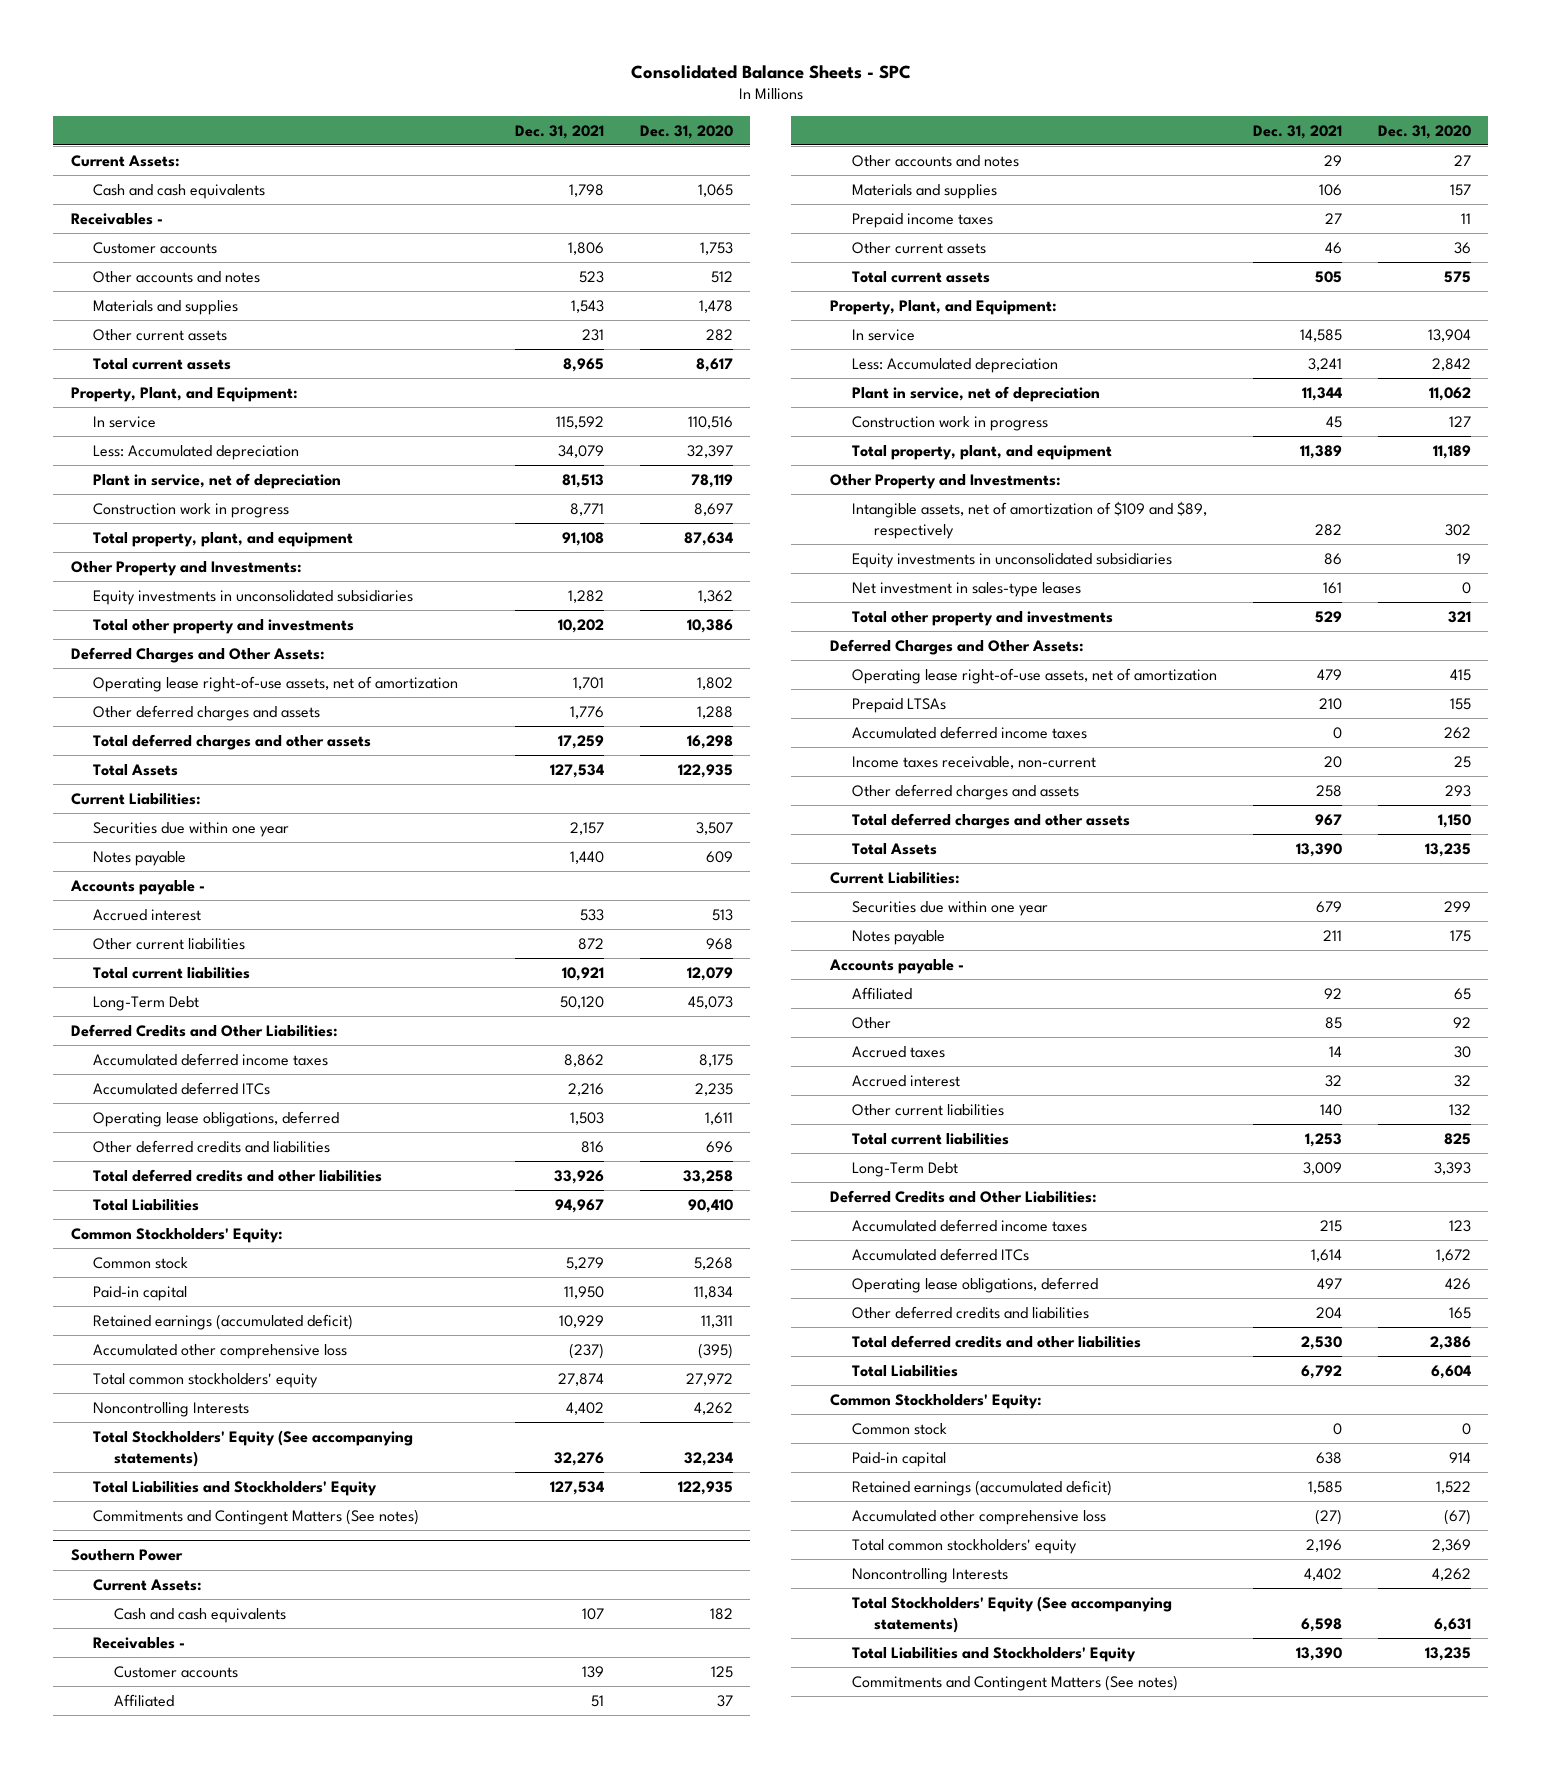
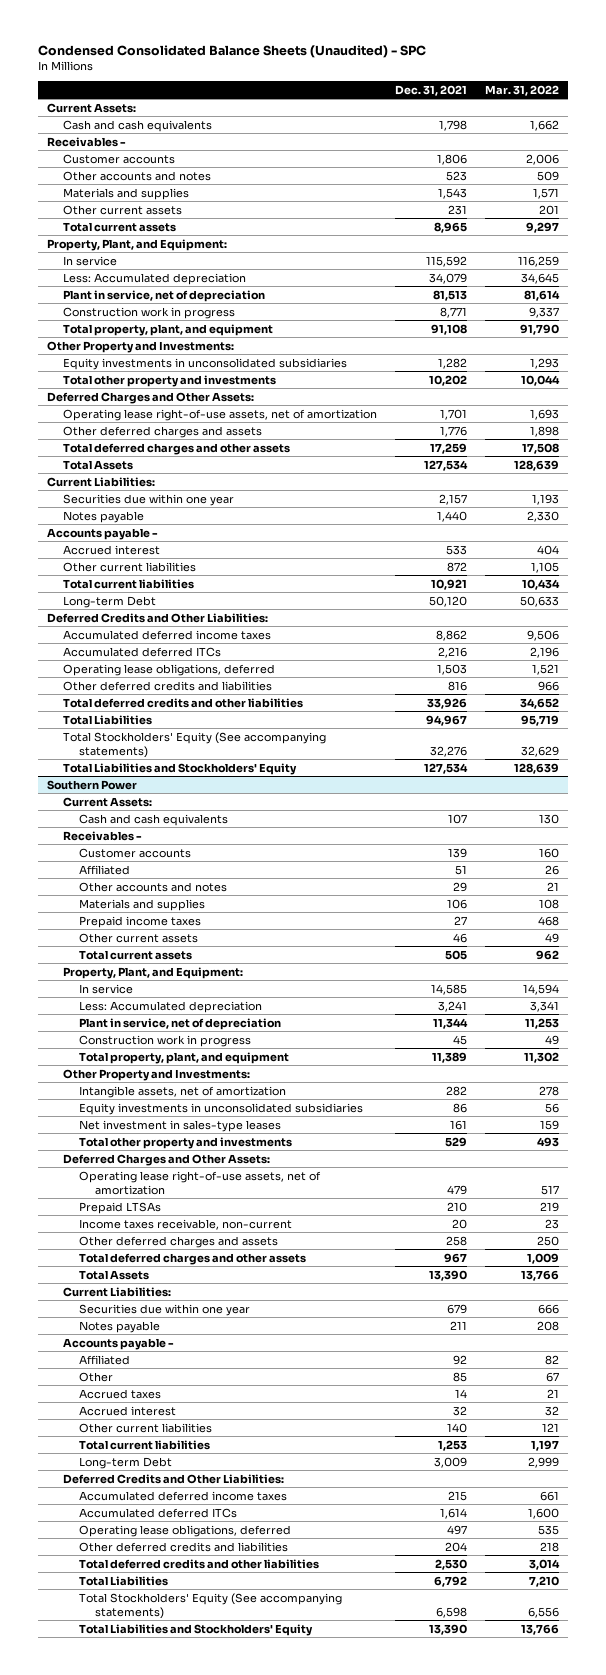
- Consolidated Balance Sheets - SPC
+ Condensed Consolidated Balance Sheets (Unaudited) - SPC
- | Dec. 31, 2021 | Dec. 31, 2020
+ | Dec. 31, 2021 | Mar. 31, 2022
- Long-Term Debt | 50,120 | 45,073
+ Long-term Debt | 50,120 | 50,633
- Common Stockholders' Equity:
- Common stock | 5,279 | 5,268
- Paid-in capital | 11,950 | 11,834
- Retained earnings (accumulated deficit) | 10,929 | 11,311
- Accumulated other comprehensive loss | (237) | (395)
- Total common stockholders' equity | 27,874 | 27,972
- Noncontrolling Interests | 4,402 | 4,262
- Commitments and Contingent Matters (See notes)
@ Southern Power
- Intangible assets, net of amortization of $109 and $89, respectively | 282 | 302
+ Intangible assets, net of amortization | 282 | 278
- Accumulated deferred income taxes | 0 | 262
- Long-Term Debt | 3,009 | 3,393
+ Long-term Debt | 3,009 | 2,999
- Common Stockholders' Equity:
- Common stock | 0 | 0
- Paid-in capital | 638 | 914
- Retained earnings (accumulated deficit) | 1,585 | 1,522
- Accumulated other comprehensive loss | (27) | (67)
- Total common stockholders' equity | 2,196 | 2,369
- Noncontrolling Interests | 4,402 | 4,262
- Commitments and Contingent Matters (See notes)

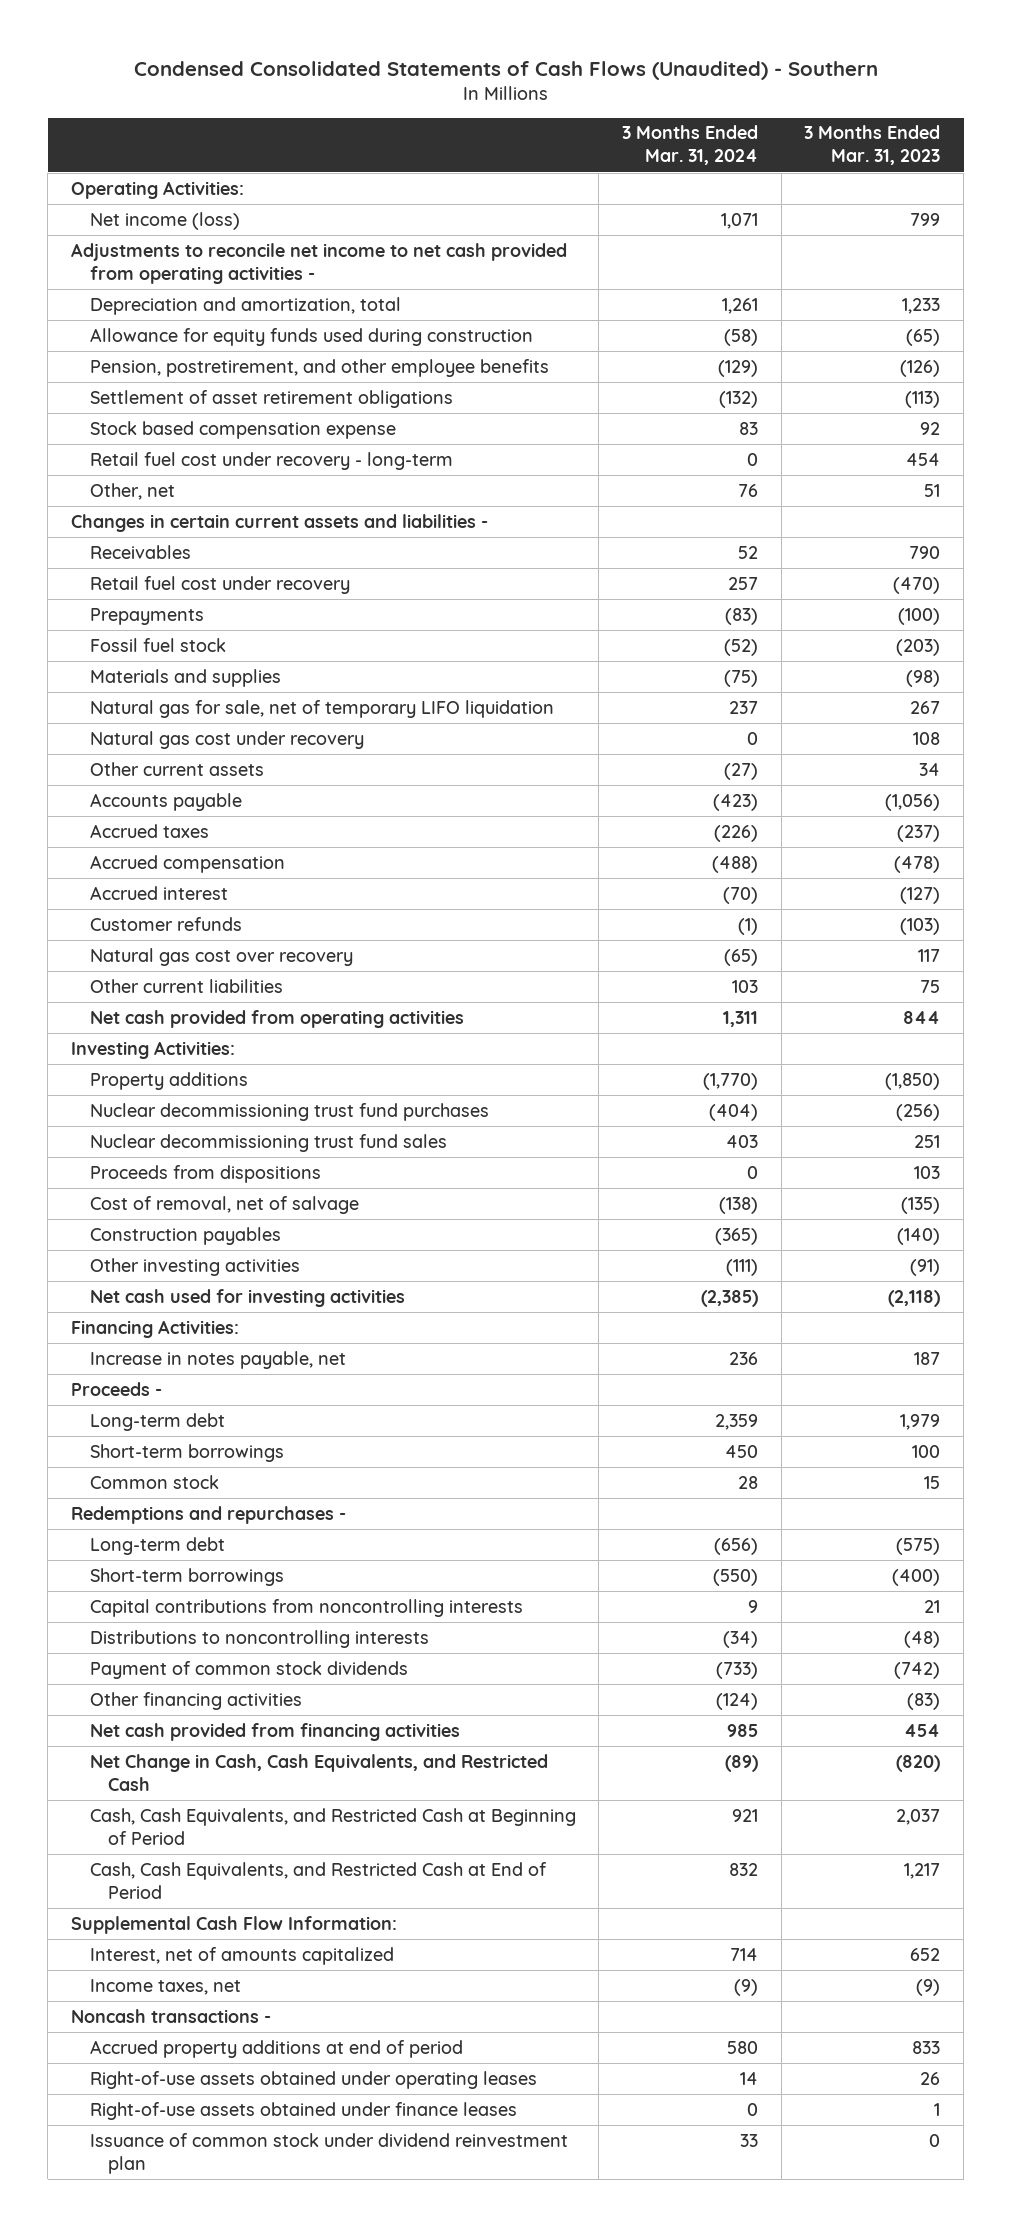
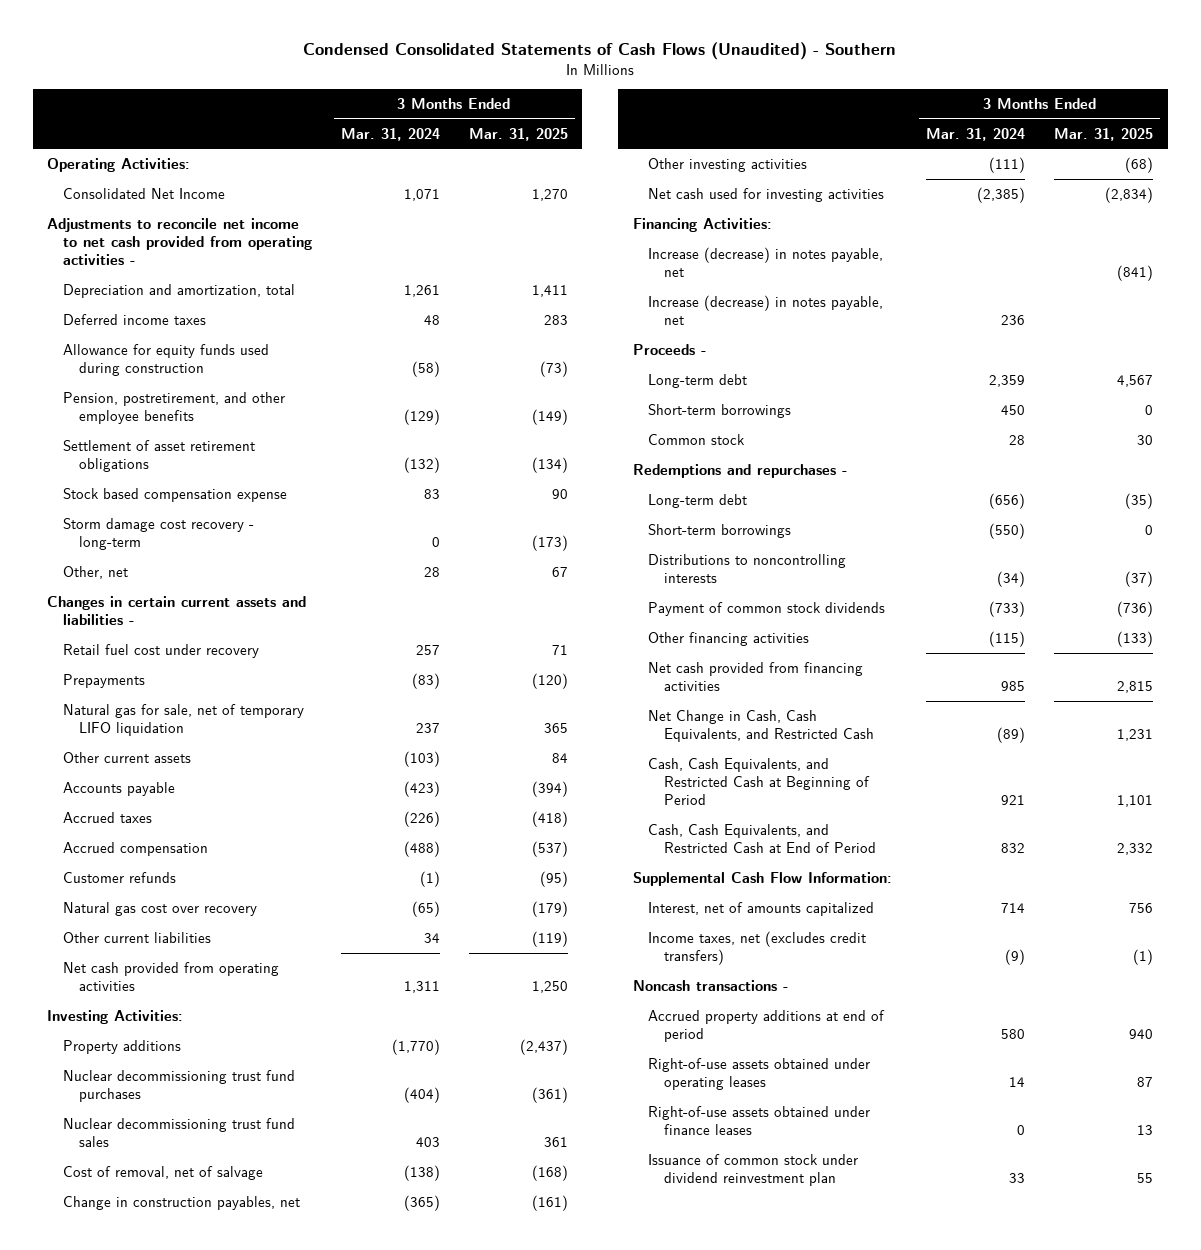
- | 3 Months Ended Mar. 31, 2024 | 3 Months Ended Mar. 31, 2023
+ | 3 Months Ended Mar. 31, 2024 | 3 Months Ended Mar. 31, 2025
- Net income (loss) | 1,071 | 799
+ Consolidated Net Income | 1,071 | 1,270
+ Deferred income taxes | 48 | 283
- Retail fuel cost under recovery - long-term | 0 | 454
- Other, net | 76 | 51
+ Storm damage cost recovery - long-term | 0 | (173)
+ Other, net | 28 | 67
- Receivables | 52 | 790
- Fossil fuel stock | (52) | (203)
- Materials and supplies | (75) | (98)
- Natural gas cost under recovery | 0 | 108
- Other current assets | (27) | 34
+ Other current assets | (103) | 84
- Accrued interest | (70) | (127)
- Other current liabilities | 103 | 75
+ Other current liabilities | 34 | (119)
- Proceeds from dispositions | 0 | 103
- Construction payables | (365) | (140)
+ Change in construction payables, net | (365) | (161)
- Increase in notes payable, net | 236 | 187
+ Increase (decrease) in notes payable, net | | (841)
+ Increase (decrease) in notes payable, net | 236 |
- Capital contributions from noncontrolling interests | 9 | 21
- Other financing activities | (124) | (83)
+ Other financing activities | (115) | (133)
- Income taxes, net | (9) | (9)
+ Income taxes, net (excludes credit transfers) | (9) | (1)

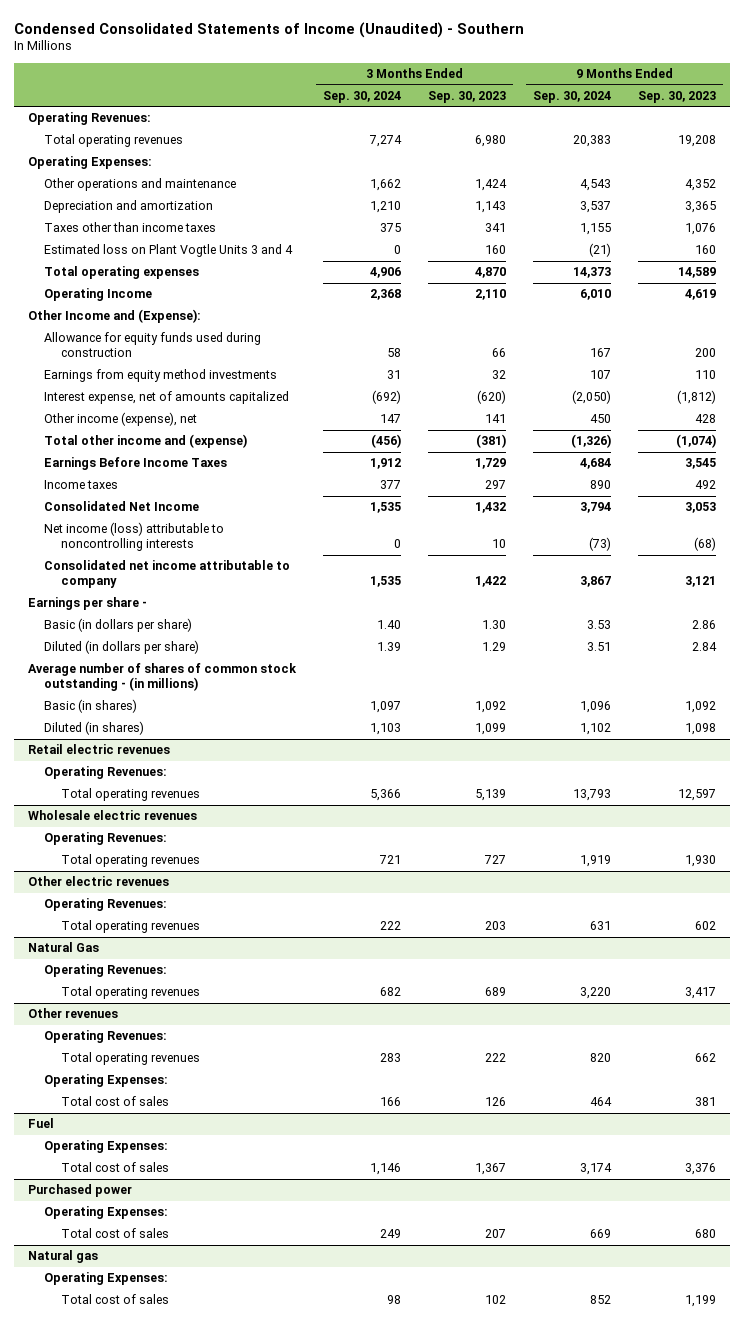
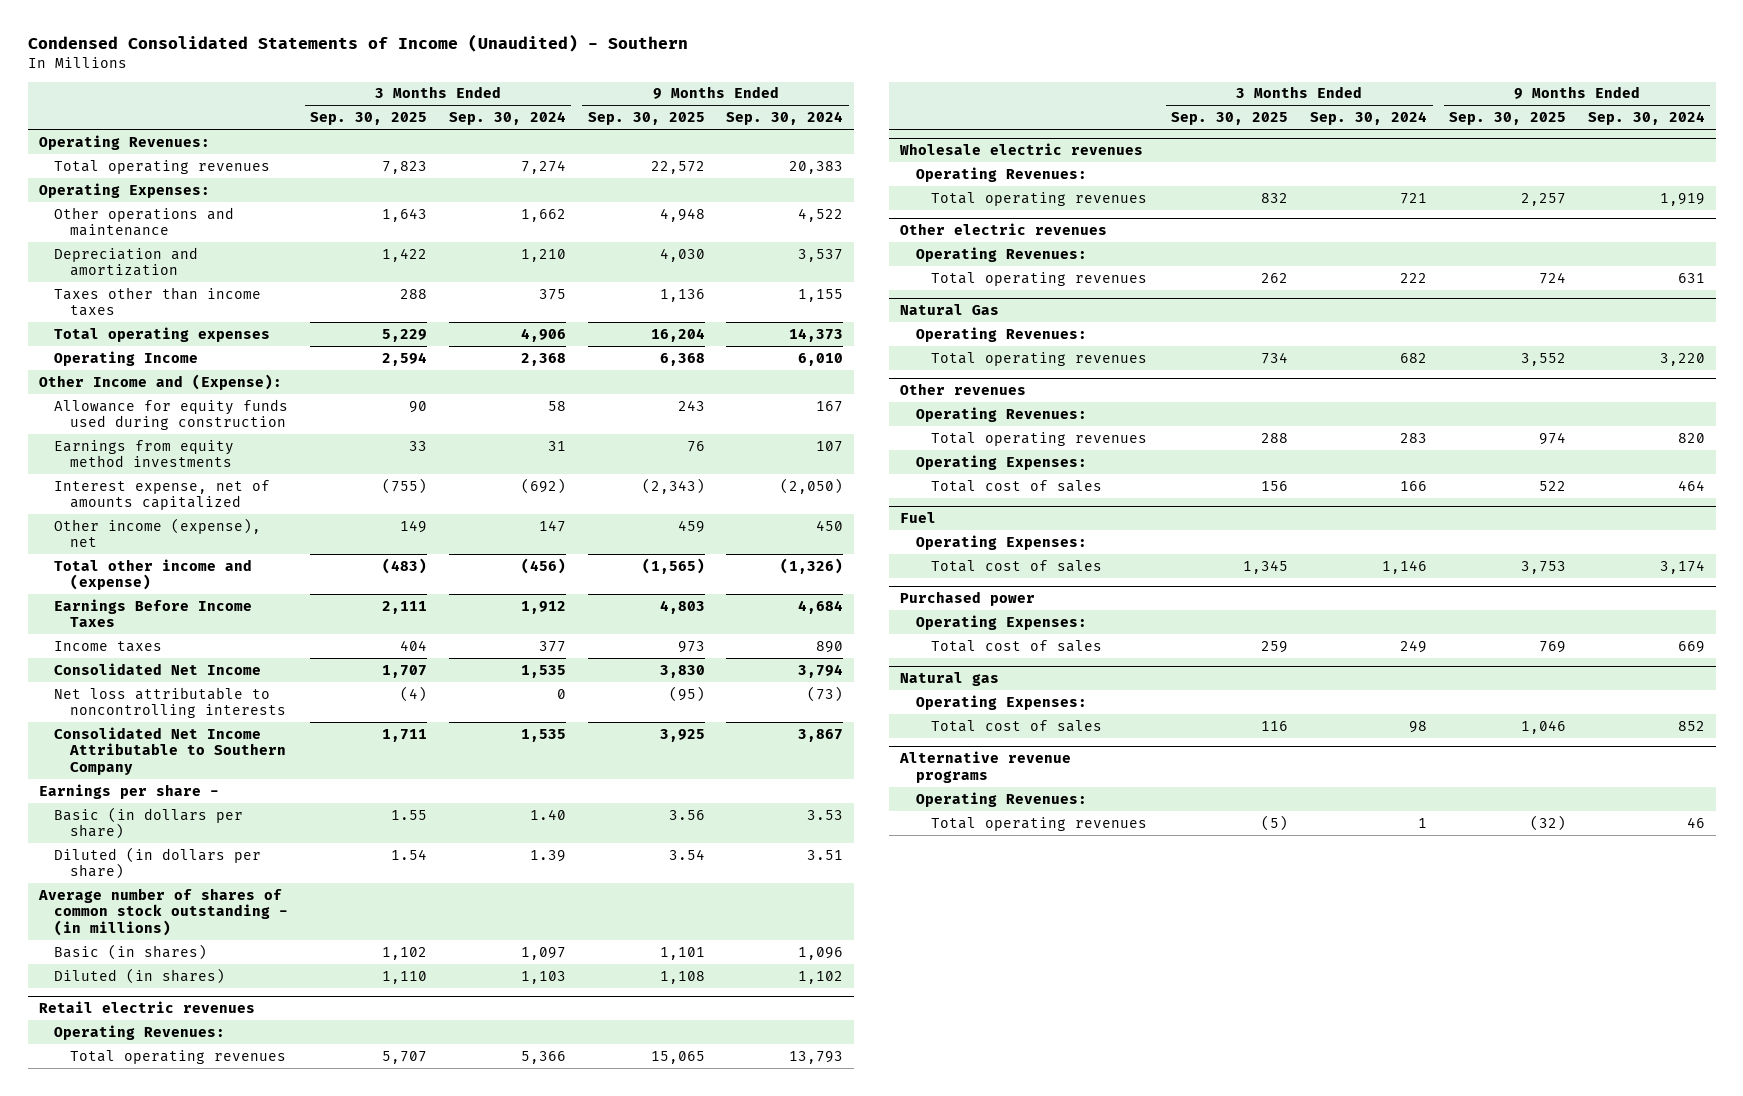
- | 3 Months Ended Sep. 30, 2024 | 3 Months Ended Sep. 30, 2023 | 9 Months Ended Sep. 30, 2024 | 9 Months Ended Sep. 30, 2023
+ | 3 Months Ended Sep. 30, 2025 | 3 Months Ended Sep. 30, 2024 | 9 Months Ended Sep. 30, 2025 | 9 Months Ended Sep. 30, 2024
- Other operations and maintenance | 1,662 | 1,424 | 4,543 | 4,352
+ Other operations and maintenance | 1,643 | 1,662 | 4,948 | 4,522
- Estimated loss on Plant Vogtle Units 3 and 4 | 0 | 160 | (21) | 160
- Net income (loss) attributable to noncontrolling interests | 0 | 10 | (73) | (68)
- Consolidated net income attributable to company | 1,535 | 1,422 | 3,867 | 3,121
+ Net loss attributable to noncontrolling interests | (4) | 0 | (95) | (73)
+ Consolidated Net Income Attributable to Southern Company | 1,711 | 1,535 | 3,925 | 3,867
+ Alternative revenue programs
+ Operating Revenues:
+ Total operating revenues | (5) | 1 | (32) | 46

